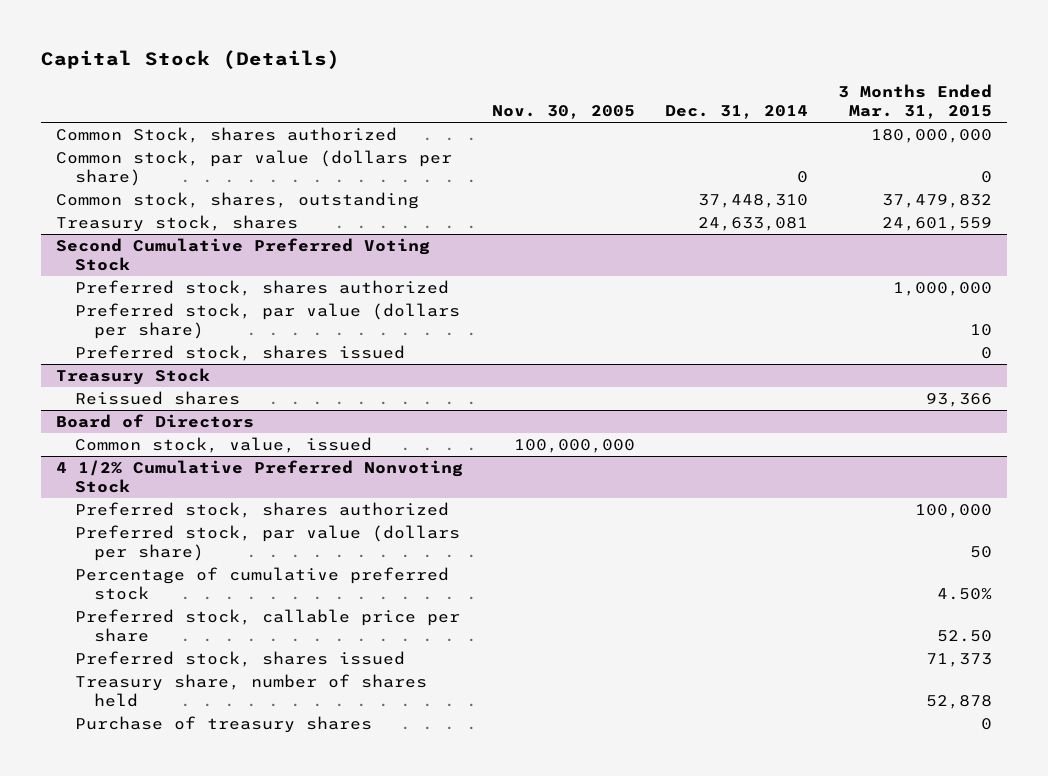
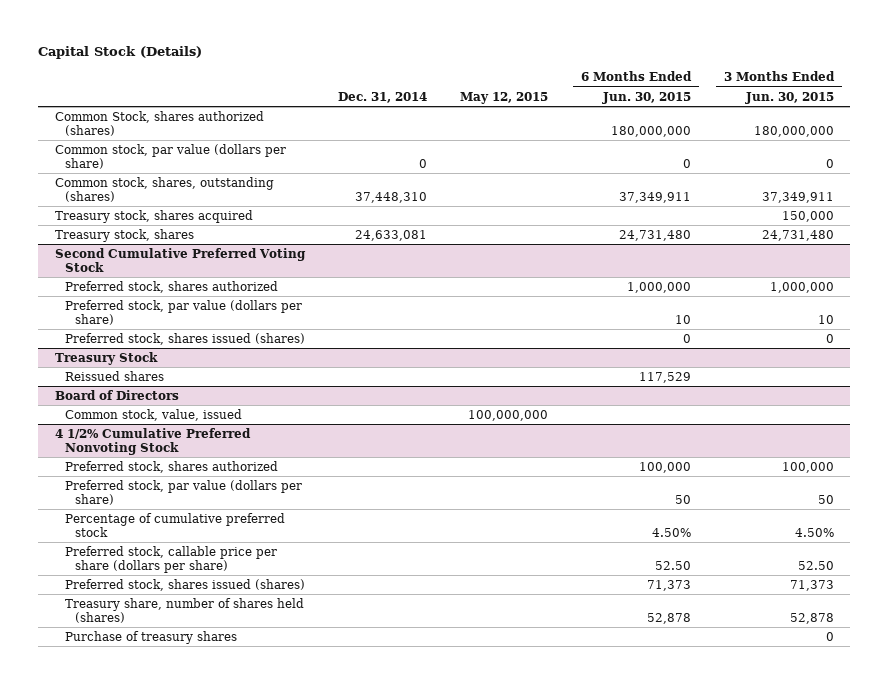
- | Nov. 30, 2005 | Dec. 31, 2014 | 3 Months Ended Mar. 31, 2015
+ | Dec. 31, 2014 | May 12, 2015 | 6 Months Ended Jun. 30, 2015 | 3 Months Ended Jun. 30, 2015
- Common Stock, shares authorized | | | 180,000,000
+ Common Stock, shares authorized (shares) | | | 180,000,000 | 180,000,000
- Common stock, shares, outstanding | | 37,448,310 | 37,479,832
+ Common stock, shares, outstanding (shares) | 37,448,310 | | 37,349,911 | 37,349,911
+ Treasury stock, shares acquired | | | | 150,000
@ Second Cumulative Preferred Voting Stock
- Preferred stock, shares issued | | | 0
+ Preferred stock, shares issued (shares) | | | 0 | 0
@ 4 1/2% Cumulative Preferred Nonvoting Stock
- Preferred stock, callable price per share | | | 52.50
- Preferred stock, shares issued | | | 71,373
- Treasury share, number of shares held | | | 52,878
+ Preferred stock, callable price per share (dollars per share) | | | 52.50 | 52.50
+ Preferred stock, shares issued (shares) | | | 71,373 | 71,373
+ Treasury share, number of shares held (shares) | | | 52,878 | 52,878

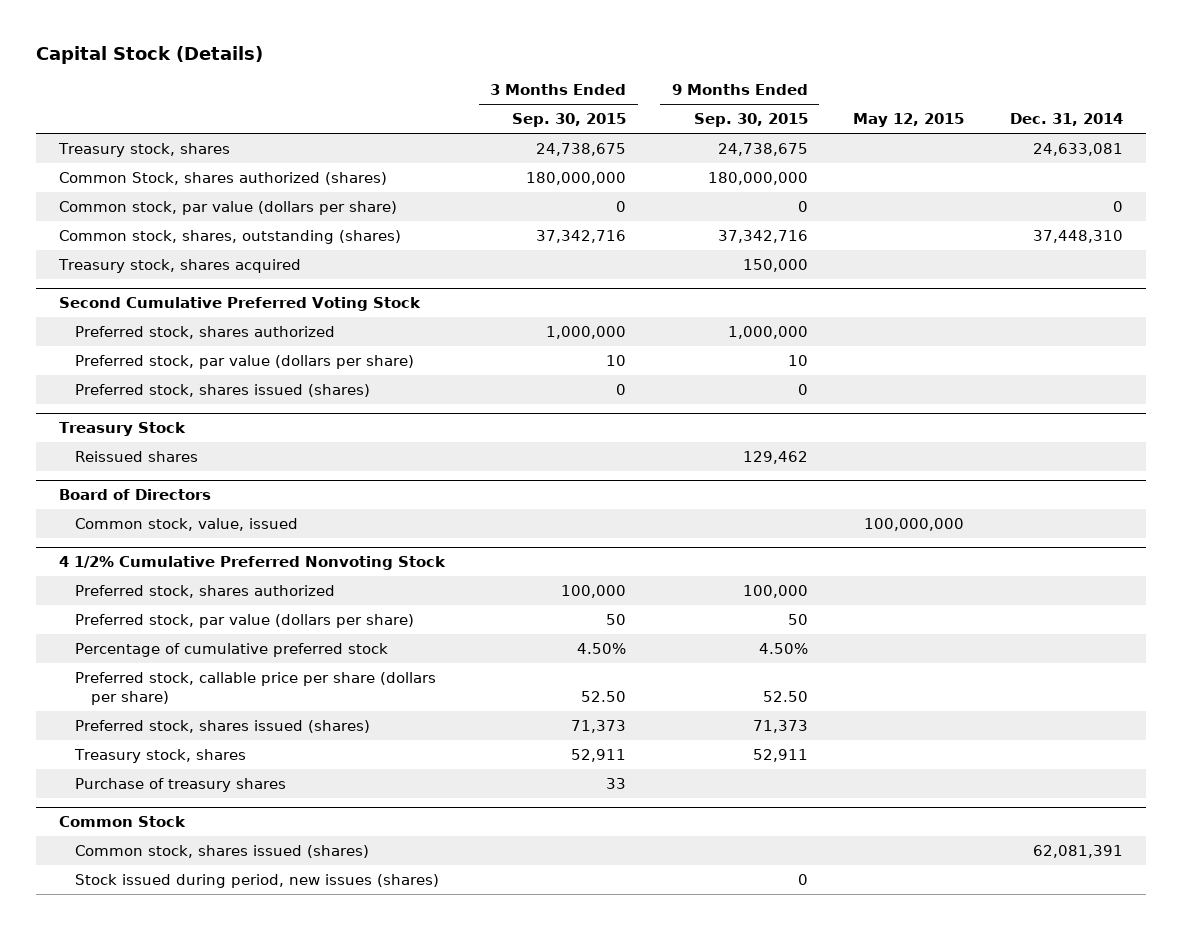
- | Dec. 31, 2014 | May 12, 2015 | 6 Months Ended Jun. 30, 2015 | 3 Months Ended Jun. 30, 2015
+ | 3 Months Ended Sep. 30, 2015 | 9 Months Ended Sep. 30, 2015 | May 12, 2015 | Dec. 31, 2014
moved up: Treasury stock, shares | 24,738,675 | 24,738,675 | | 24,633,081
@ 4 1/2% Cumulative Preferred Nonvoting Stock
- Treasury share, number of shares held (shares) | | | 52,878 | 52,878
+ Treasury stock, shares | 52,911 | 52,911 | |
+ Common Stock
+ Common stock, shares issued (shares) | | | | 62,081,391
+ Stock issued during period, new issues (shares) | | 0 | |

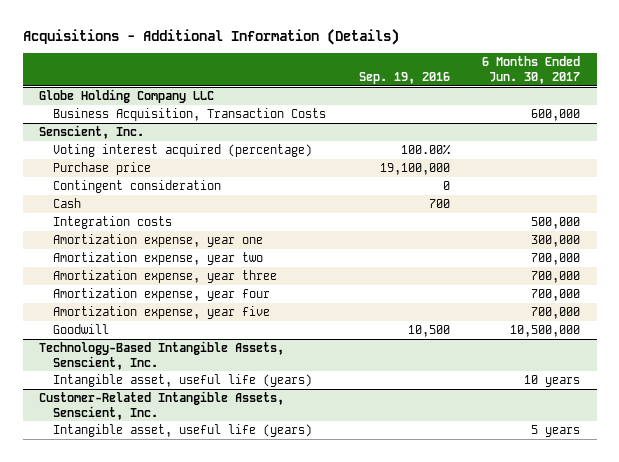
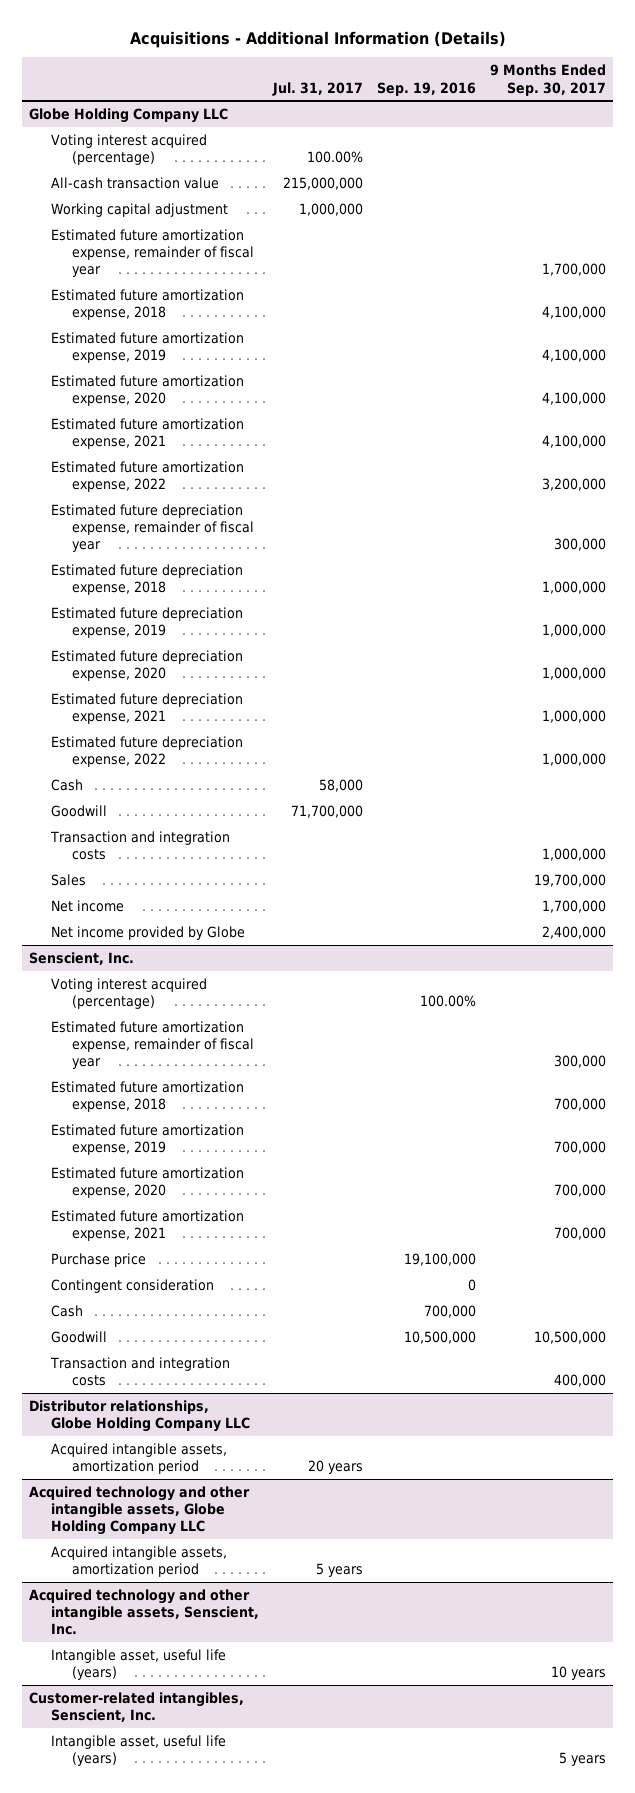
- | Sep. 19, 2016 | 6 Months Ended Jun. 30, 2017
+ | Jul. 31, 2017 | Sep. 19, 2016 | 9 Months Ended Sep. 30, 2017
@ Globe Holding Company LLC
- Business Acquisition, Transaction Costs | | 600,000
+ Voting interest acquired (percentage) | 100.00% | |
+ All-cash transaction value | 215,000,000 | |
+ Working capital adjustment | 1,000,000 | |
+ Estimated future amortization expense, remainder of fiscal year | | | 1,700,000
+ Estimated future amortization expense, 2018 | | | 4,100,000
+ Estimated future amortization expense, 2019 | | | 4,100,000
+ Estimated future amortization expense, 2020 | | | 4,100,000
+ Estimated future amortization expense, 2021 | | | 4,100,000
+ Estimated future amortization expense, 2022 | | | 3,200,000
+ Estimated future depreciation expense, remainder of fiscal year | | | 300,000
+ Estimated future depreciation expense, 2018 | | | 1,000,000
+ Estimated future depreciation expense, 2019 | | | 1,000,000
+ Estimated future depreciation expense, 2020 | | | 1,000,000
+ Estimated future depreciation expense, 2021 | | | 1,000,000
+ Estimated future depreciation expense, 2022 | | | 1,000,000
+ Cash | 58,000 | |
+ Goodwill | 71,700,000 | |
+ Transaction and integration costs | | | 1,000,000
+ Sales | | | 19,700,000
+ Net income | | | 1,700,000
+ Net income provided by Globe | | | 2,400,000
@ Senscient, Inc.
+ Estimated future amortization expense, remainder of fiscal year | | | 300,000
+ Estimated future amortization expense, 2018 | | | 700,000
+ Estimated future amortization expense, 2019 | | | 700,000
+ Estimated future amortization expense, 2020 | | | 700,000
+ Estimated future amortization expense, 2021 | | | 700,000
- Cash | 700 |
- Integration costs | | 500,000
- Amortization expense, year one | | 300,000
- Amortization expense, year two | | 700,000
- Amortization expense, year three | | 700,000
- Amortization expense, year four | | 700,000
- Amortization expense, year five | | 700,000
- Goodwill | 10,500 | 10,500,000
- Technology-Based Intangible Assets, Senscient, Inc.
@ Senscient, Inc.
+ Cash | | 700,000 |
+ Goodwill | | 10,500,000 | 10,500,000
+ Transaction and integration costs | | | 400,000
+ Distributor relationships, Globe Holding Company LLC
+ Acquired intangible assets, amortization period | 20 years | |
+ Acquired technology and other intangible assets, Globe Holding Company LLC
+ Acquired intangible assets, amortization period | 5 years | |
+ Acquired technology and other intangible assets, Senscient, Inc.
- Customer-Related Intangible Assets, Senscient, Inc.
+ Customer-related intangibles, Senscient, Inc.

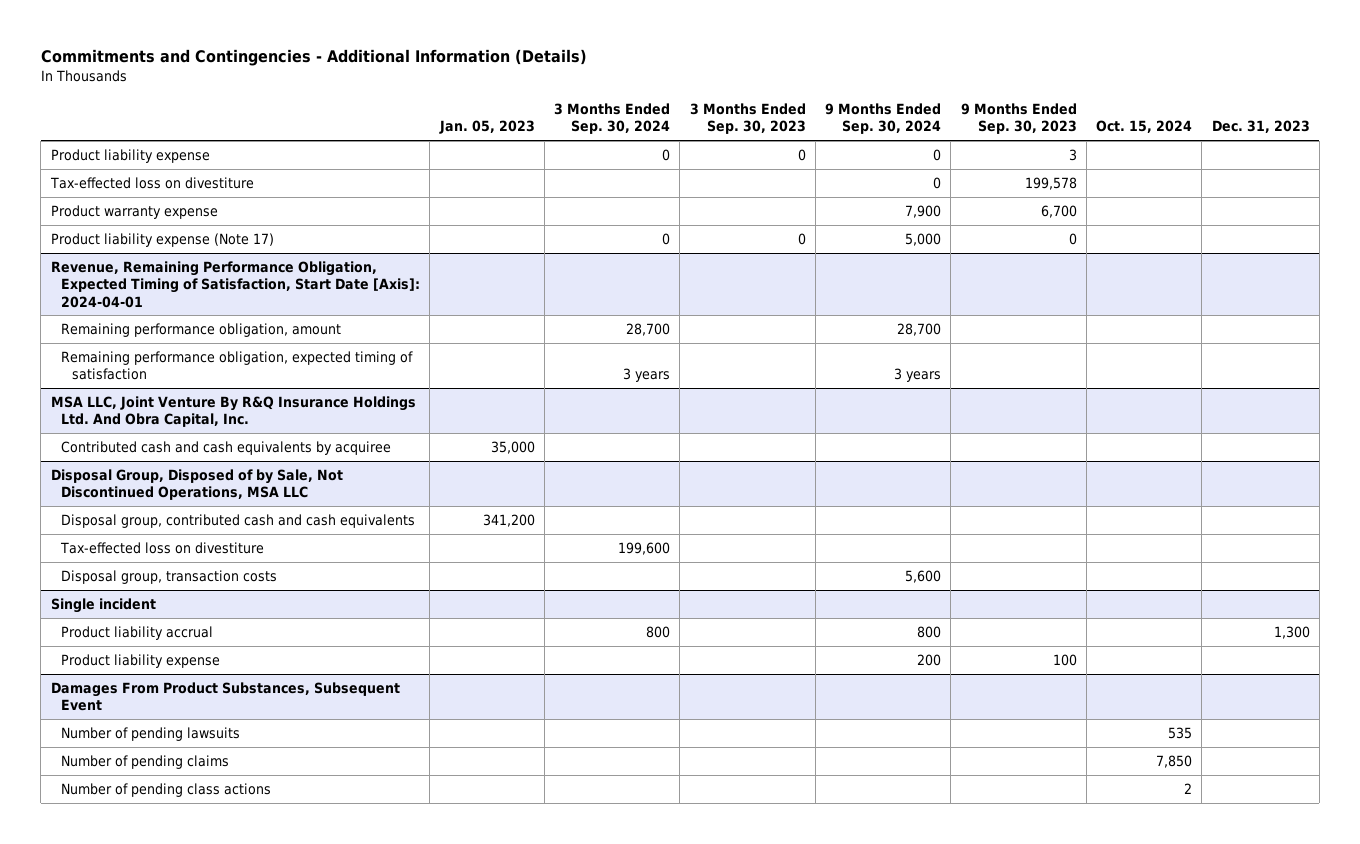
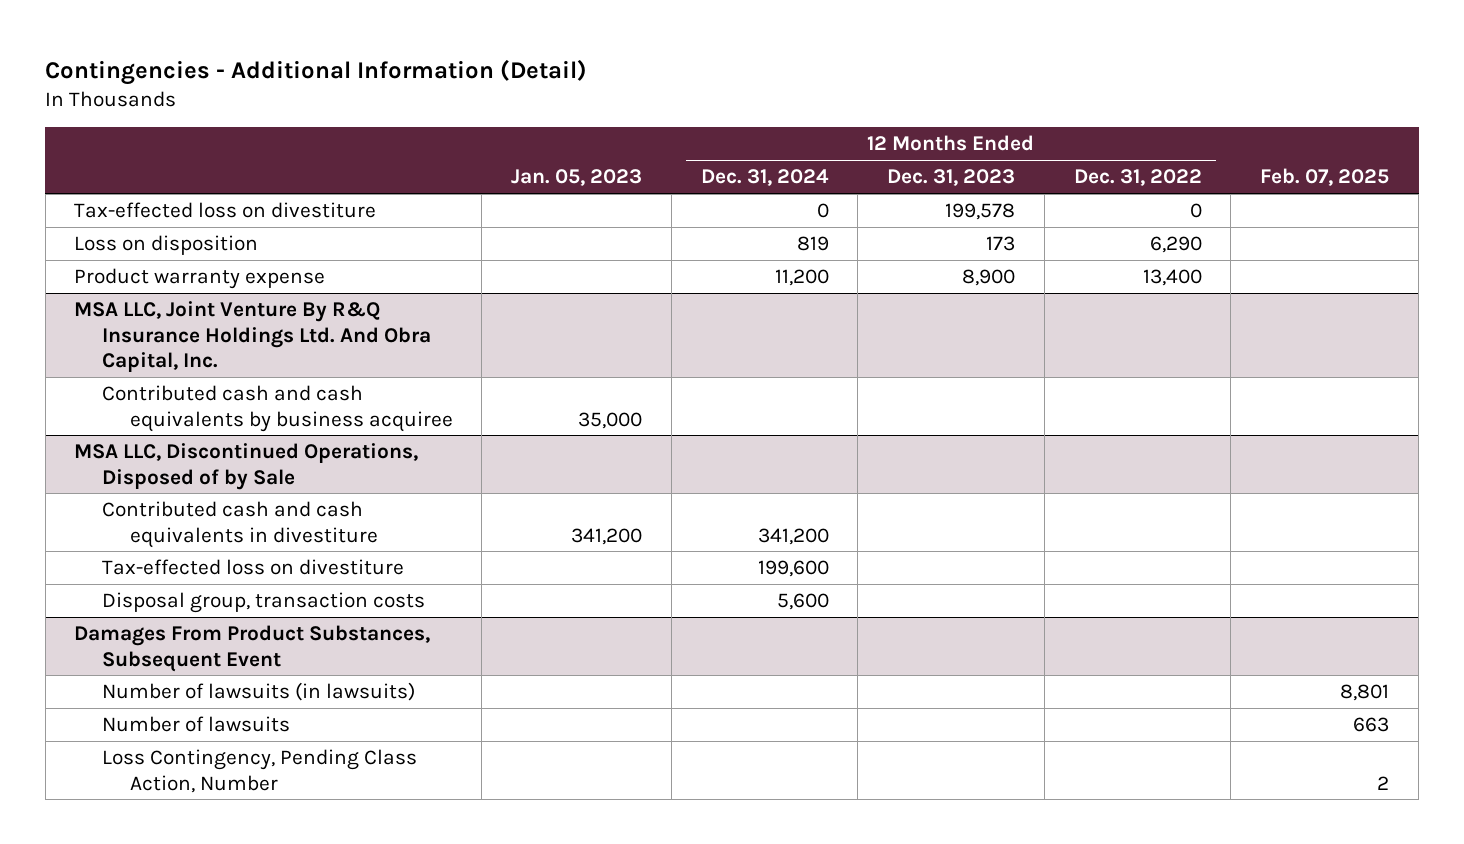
- Commitments and Contingencies - Additional Information (Details)
+ Contingencies - Additional Information (Detail)
- | Jan. 05, 2023 | 3 Months Ended Sep. 30, 2024 | 3 Months Ended Sep. 30, 2023 | 9 Months Ended Sep. 30, 2024 | 9 Months Ended Sep. 30, 2023 | Oct. 15, 2024 | Dec. 31, 2023
+ | Jan. 05, 2023 | 12 Months Ended Dec. 31, 2024 | 12 Months Ended Dec. 31, 2023 | 12 Months Ended Dec. 31, 2022 | Feb. 07, 2025
- Product liability expense | | 0 | 0 | 0 | 3 | |
+ Loss on disposition | | 819 | 173 | 6,290 |
- Product liability expense (Note 17) | | 0 | 0 | 5,000 | 0 | |
- Revenue, Remaining Performance Obligation, Expected Timing of Satisfaction, Start Date [Axis]: 2024-04-01
- Remaining performance obligation, amount | | 28,700 | | 28,700 | | |
- Remaining performance obligation, expected timing of satisfaction | | 3 years | | 3 years | | |
@ MSA LLC, Joint Venture By R&Q Insurance Holdings Ltd. And Obra Capital, Inc.
- Contributed cash and cash equivalents by acquiree | 35,000 | | | | | |
- Disposal Group, Disposed of by Sale, Not Discontinued Operations, MSA LLC
- Disposal group, contributed cash and cash equivalents | 341,200 | | | | | |
@ MSA LLC, Joint Venture By R&Q Insurance Holdings Ltd. And Obra Capital, Inc.
+ Contributed cash and cash equivalents by business acquiree | 35,000 | | | |
+ MSA LLC, Discontinued Operations, Disposed of by Sale
+ Contributed cash and cash equivalents in divestiture | 341,200 | 341,200 | | |
- Single incident
- Product liability accrual | | 800 | | 800 | | | 1,300
- Product liability expense | | | | 200 | 100 | |
@ Damages From Product Substances, Subsequent Event
- Number of pending lawsuits | | | | | | 535 |
- Number of pending claims | | | | | | 7,850 |
- Number of pending class actions | | | | | | 2 |
+ Number of lawsuits (in lawsuits) | | | | | 8,801
+ Number of lawsuits | | | | | 663
+ Loss Contingency, Pending Class Action, Number | | | | | 2

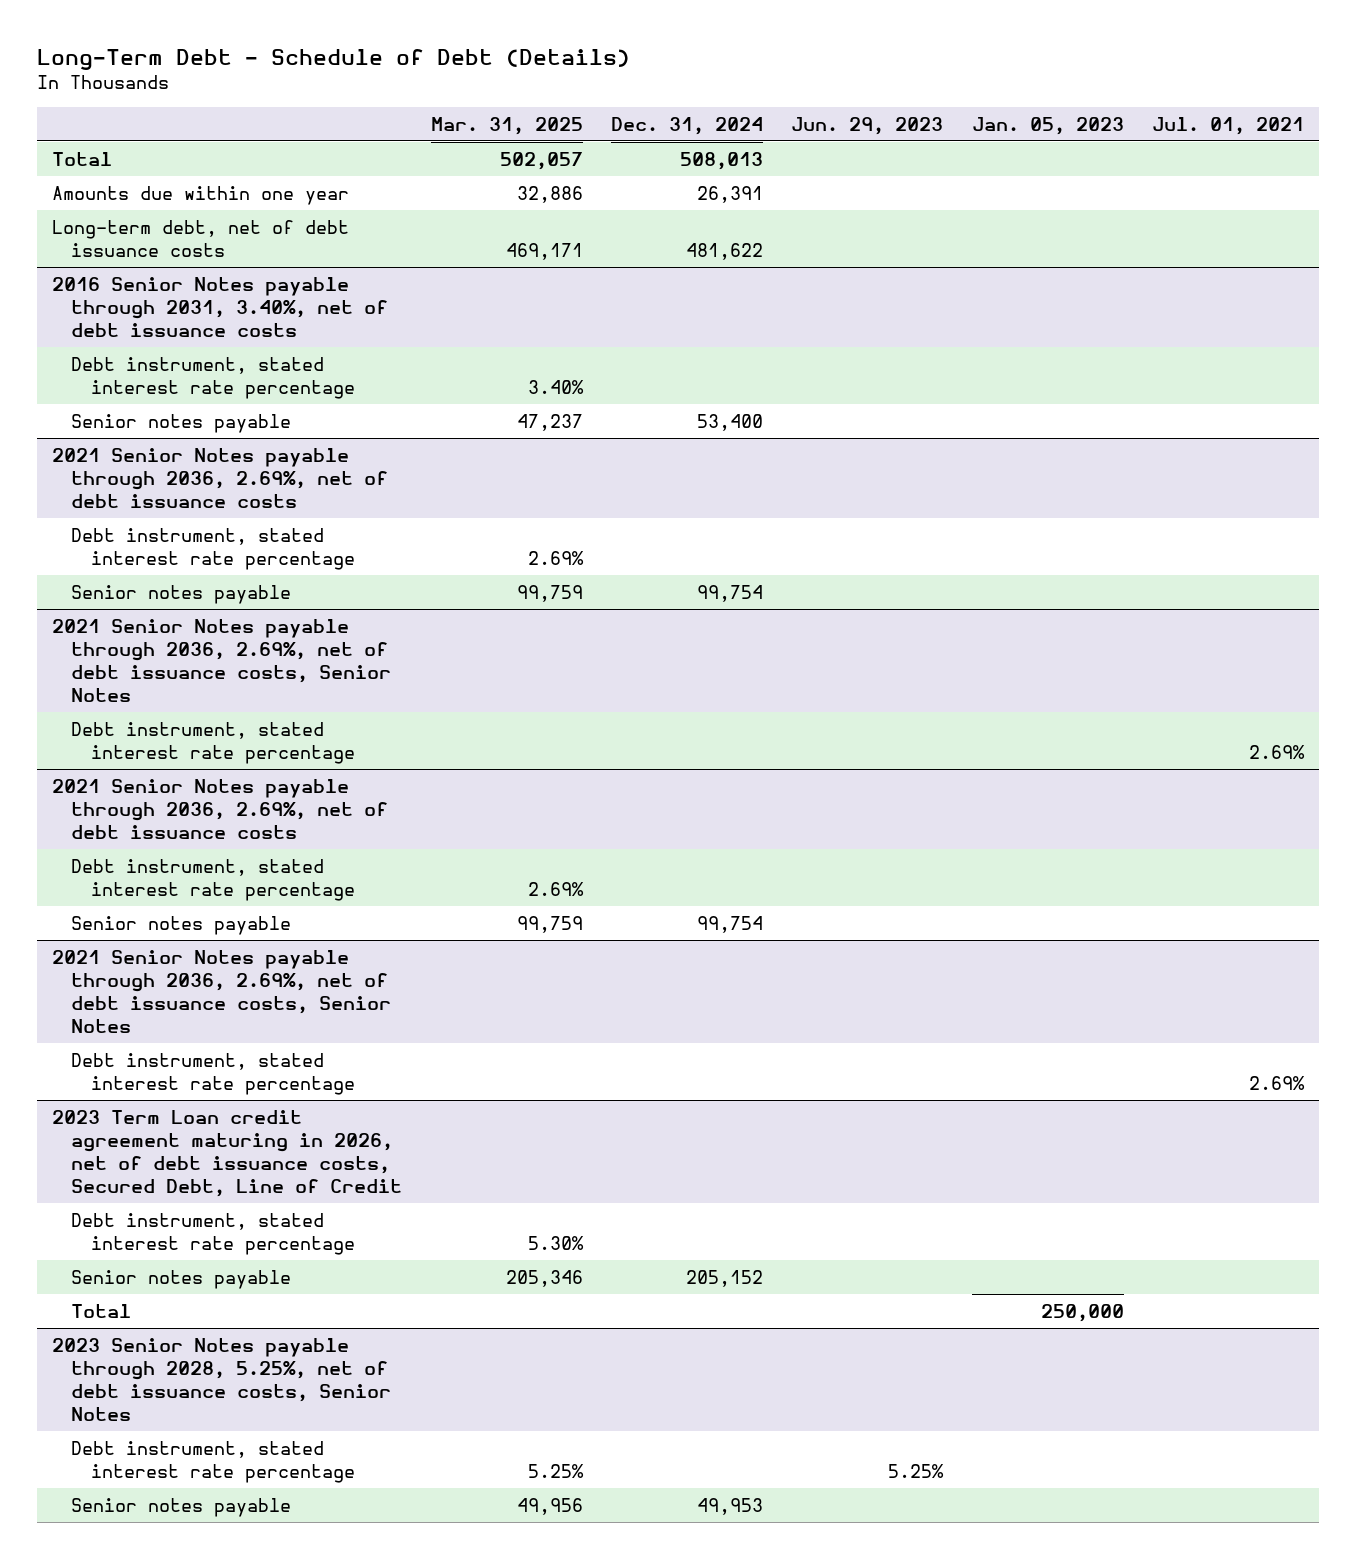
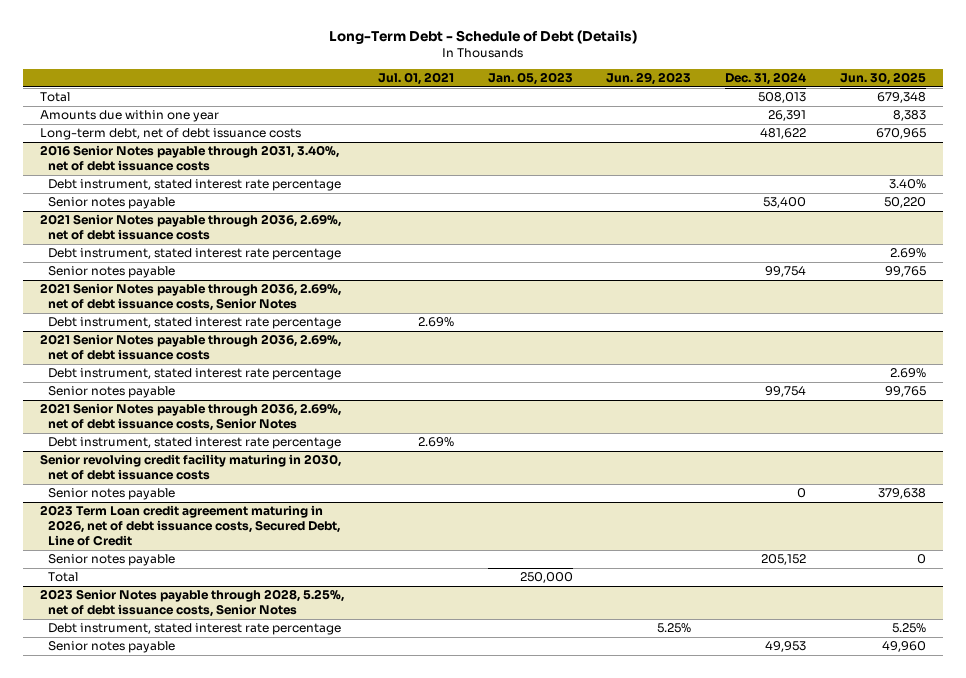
- | Mar. 31, 2025 | Dec. 31, 2024 | Jun. 29, 2023 | Jan. 05, 2023 | Jul. 01, 2021
+ | Jul. 01, 2021 | Jan. 05, 2023 | Jun. 29, 2023 | Dec. 31, 2024 | Jun. 30, 2025
+ Senior revolving credit facility maturing in 2030, net of debt issuance costs
+ Senior notes payable | | | | 0 | 379,638
@ 2023 Term Loan credit agreement maturing in 2026, net of debt issuance costs, Secured Debt, Line of Credit
- Debt instrument, stated interest rate percentage | 5.30% | | | |

